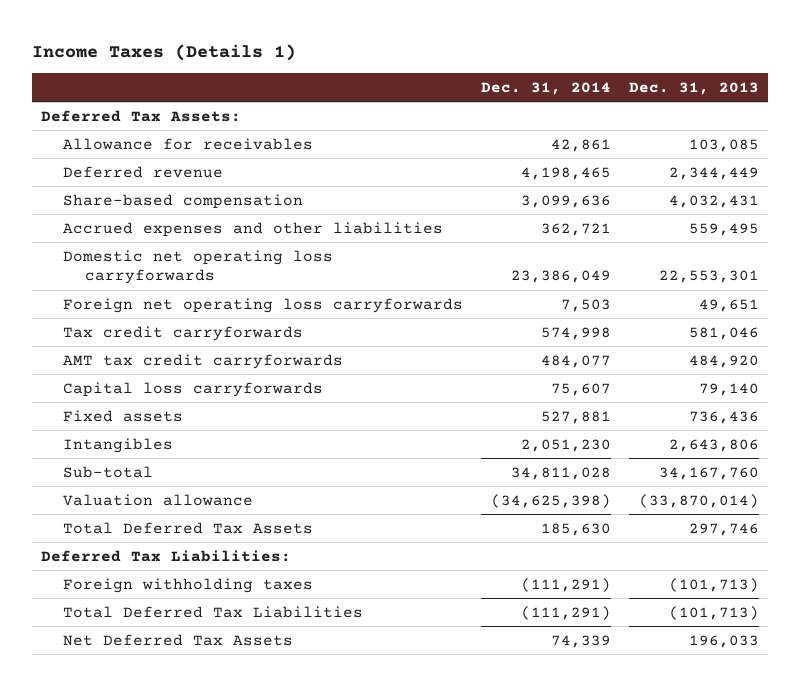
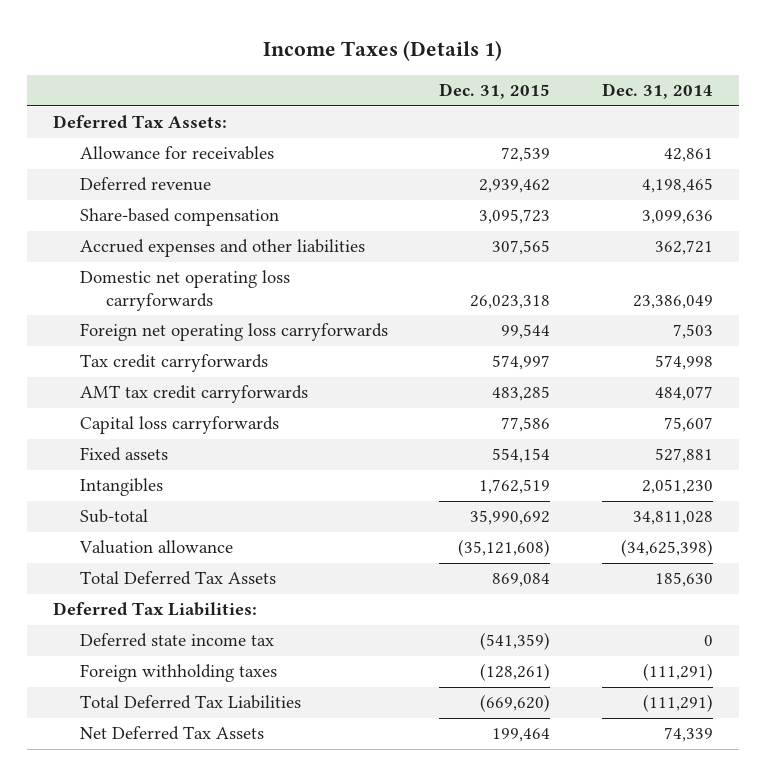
- | Dec. 31, 2014 | Dec. 31, 2013
+ | Dec. 31, 2015 | Dec. 31, 2014
+ Deferred state income tax | (541,359) | 0

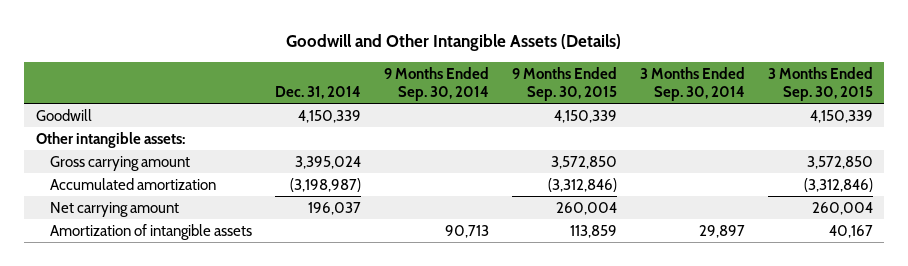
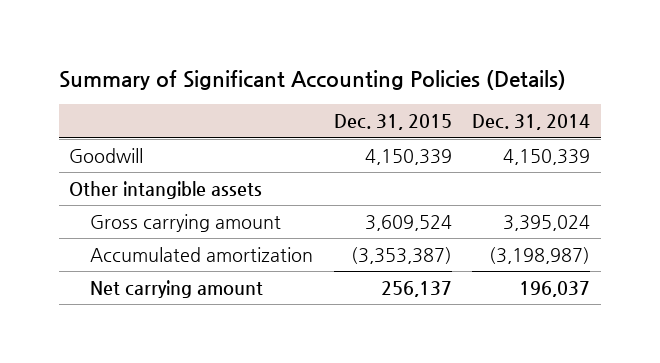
- Goodwill and Other Intangible Assets (Details)
+ Summary of Significant Accounting Policies (Details)
- | Dec. 31, 2014 | 9 Months Ended Sep. 30, 2014 | 9 Months Ended Sep. 30, 2015 | 3 Months Ended Sep. 30, 2014 | 3 Months Ended Sep. 30, 2015
+ | Dec. 31, 2015 | Dec. 31, 2014
- Other intangible assets:
+ Other intangible assets
- Amortization of intangible assets | | 90,713 | 113,859 | 29,897 | 40,167

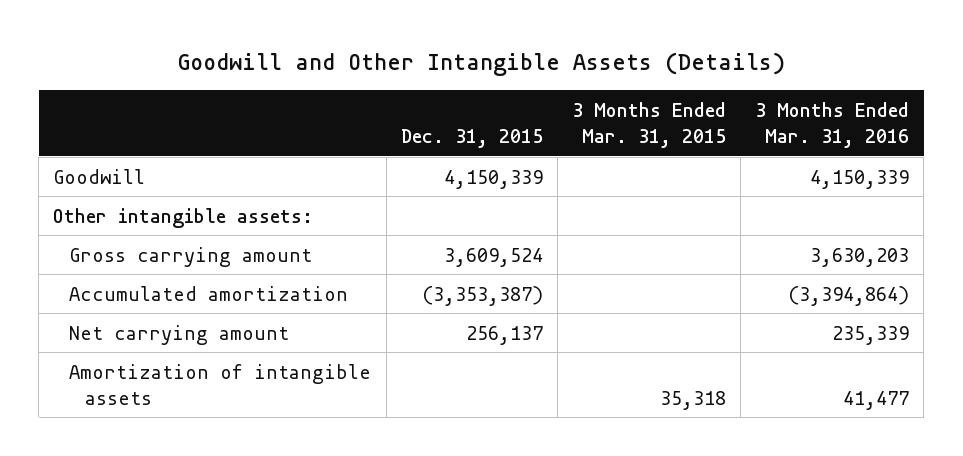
- Summary of Significant Accounting Policies (Details)
+ Goodwill and Other Intangible Assets (Details)
- | Dec. 31, 2015 | Dec. 31, 2014
+ | Dec. 31, 2015 | 3 Months Ended Mar. 31, 2015 | 3 Months Ended Mar. 31, 2016
- Other intangible assets
+ Other intangible assets:
+ Amortization of intangible assets | | 35,318 | 41,477

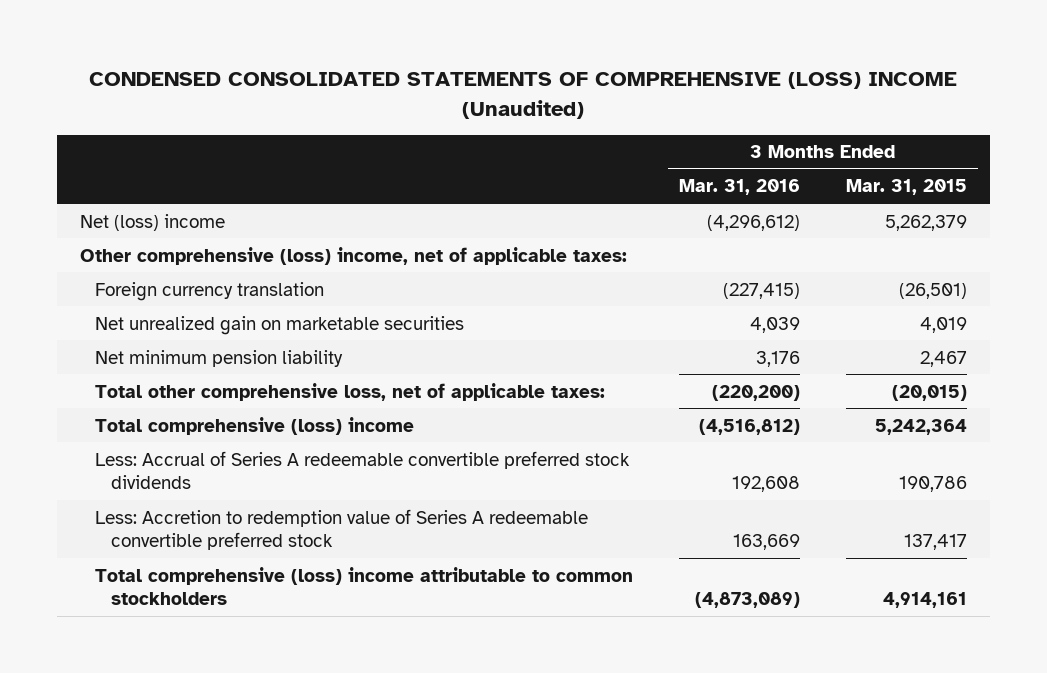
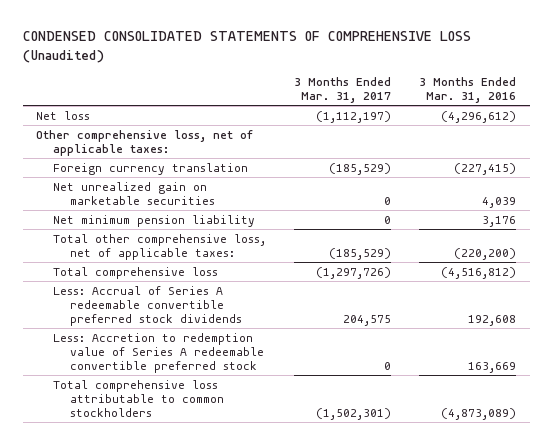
- CONDENSED CONSOLIDATED STATEMENTS OF COMPREHENSIVE (LOSS) INCOME (Unaudited)
+ CONDENSED CONSOLIDATED STATEMENTS OF COMPREHENSIVE LOSS (Unaudited)
- | 3 Months Ended Mar. 31, 2016 | 3 Months Ended Mar. 31, 2015
+ | 3 Months Ended Mar. 31, 2017 | 3 Months Ended Mar. 31, 2016
- Net (loss) income | (4,296,612) | 5,262,379
- Other comprehensive (loss) income, net of applicable taxes:
+ Net loss | (1,112,197) | (4,296,612)
+ Other comprehensive loss, net of applicable taxes:
- Total comprehensive (loss) income | (4,516,812) | 5,242,364
+ Total comprehensive loss | (1,297,726) | (4,516,812)
- Total comprehensive (loss) income attributable to common stockholders | (4,873,089) | 4,914,161
+ Total comprehensive loss attributable to common stockholders | (1,502,301) | (4,873,089)

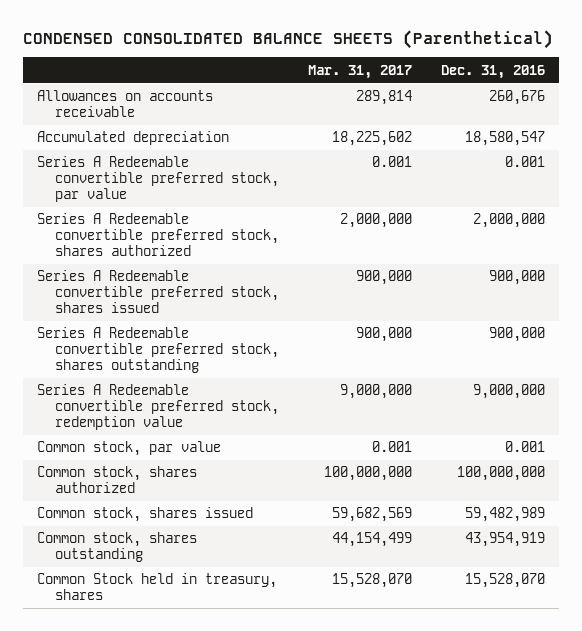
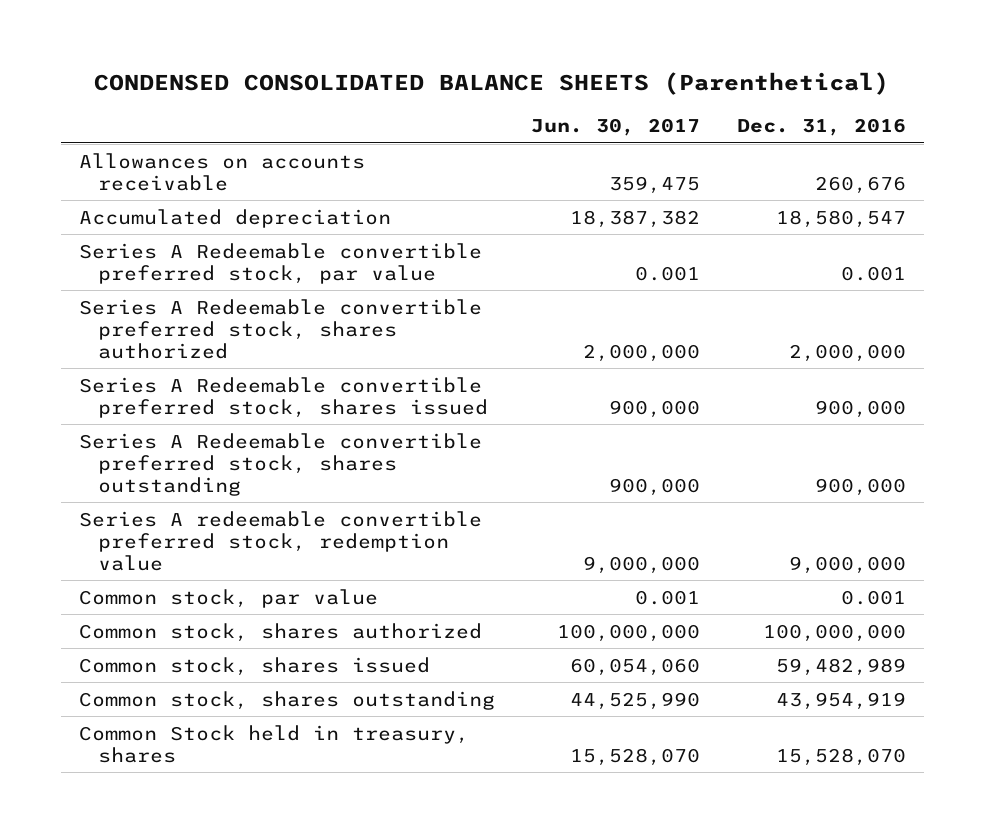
- | Mar. 31, 2017 | Dec. 31, 2016
+ | Jun. 30, 2017 | Dec. 31, 2016
- Series A Redeemable convertible preferred stock, redemption value | 9,000,000 | 9,000,000
+ Series A redeemable convertible preferred stock, redemption value | 9,000,000 | 9,000,000

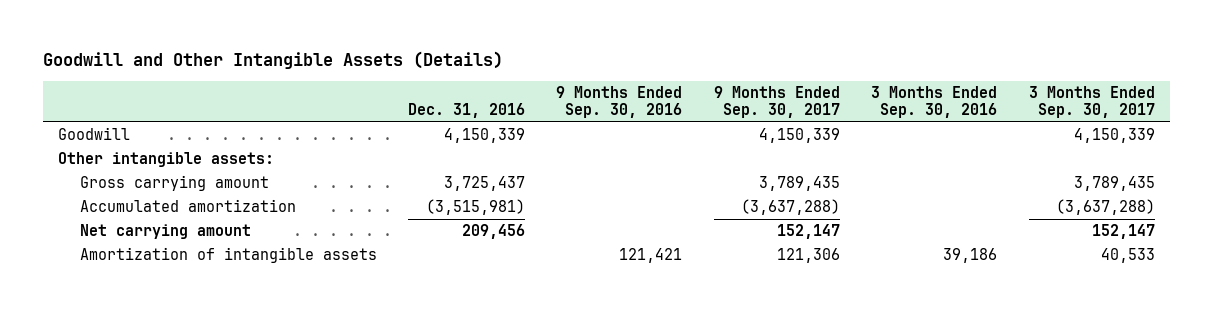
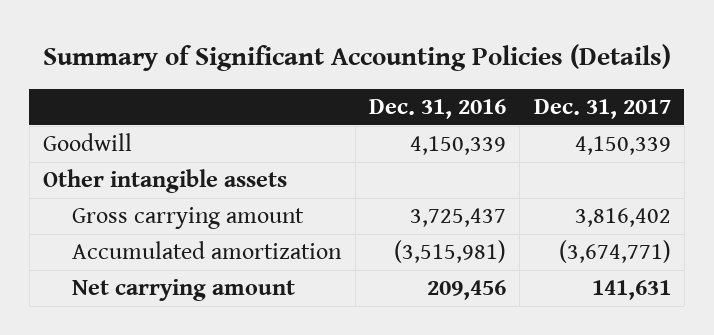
- Goodwill and Other Intangible Assets (Details)
+ Summary of Significant Accounting Policies (Details)
- | Dec. 31, 2016 | 9 Months Ended Sep. 30, 2016 | 9 Months Ended Sep. 30, 2017 | 3 Months Ended Sep. 30, 2016 | 3 Months Ended Sep. 30, 2017
+ | Dec. 31, 2016 | Dec. 31, 2017
- Other intangible assets:
+ Other intangible assets
- Amortization of intangible assets | | 121,421 | 121,306 | 39,186 | 40,533

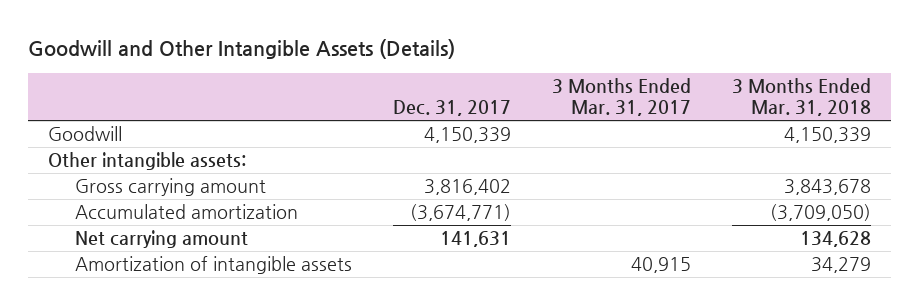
- Summary of Significant Accounting Policies (Details)
+ Goodwill and Other Intangible Assets (Details)
- | Dec. 31, 2016 | Dec. 31, 2017
+ | Dec. 31, 2017 | 3 Months Ended Mar. 31, 2017 | 3 Months Ended Mar. 31, 2018
- Other intangible assets
+ Other intangible assets:
+ Amortization of intangible assets | | 40,915 | 34,279

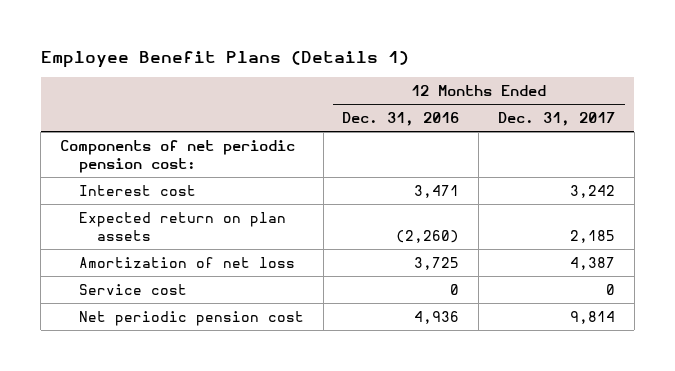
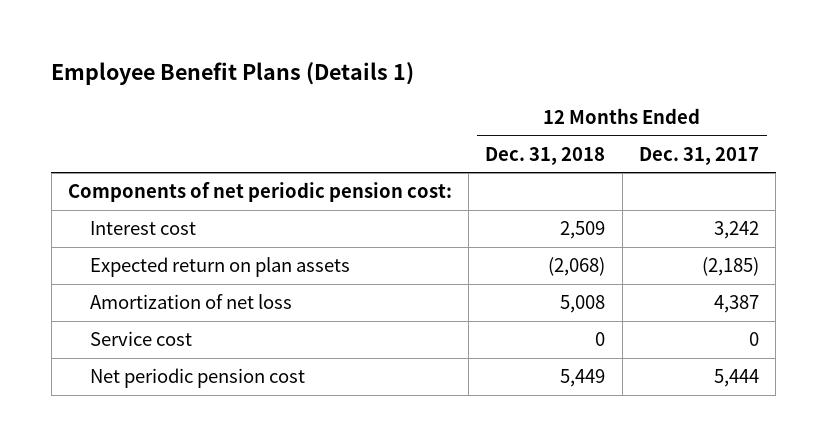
- | 12 Months Ended Dec. 31, 2016 | 12 Months Ended Dec. 31, 2017
+ | 12 Months Ended Dec. 31, 2018 | 12 Months Ended Dec. 31, 2017
- Expected return on plan assets | (2,260) | 2,185
+ Expected return on plan assets | (2,068) | (2,185)
- Net periodic pension cost | 4,936 | 9,814
+ Net periodic pension cost | 5,449 | 5,444

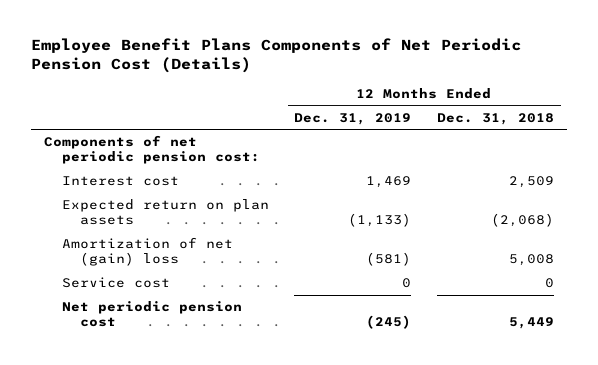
- Employee Benefit Plans (Details 1)
+ Employee Benefit Plans Components of Net Periodic Pension Cost (Details)
- | 12 Months Ended Dec. 31, 2018 | 12 Months Ended Dec. 31, 2017
+ | 12 Months Ended Dec. 31, 2019 | 12 Months Ended Dec. 31, 2018
- Amortization of net loss | 5,008 | 4,387
+ Amortization of net (gain) loss | (581) | 5,008

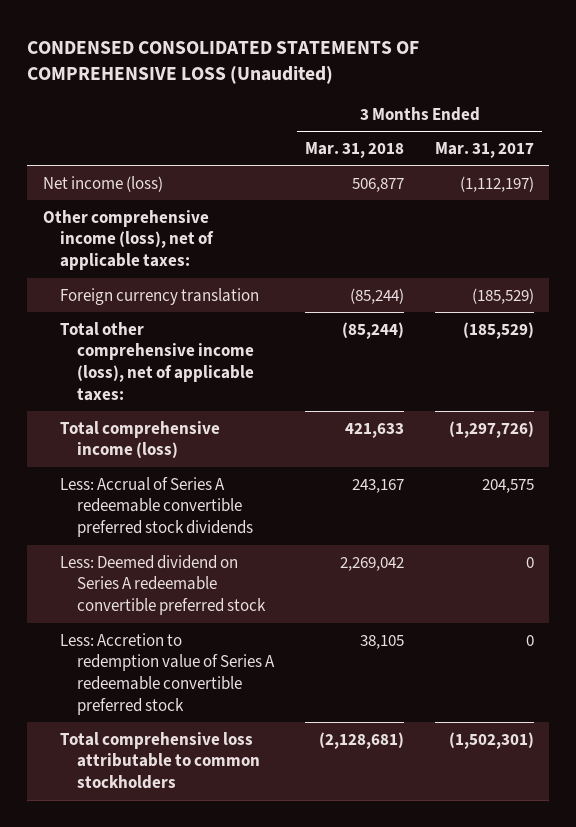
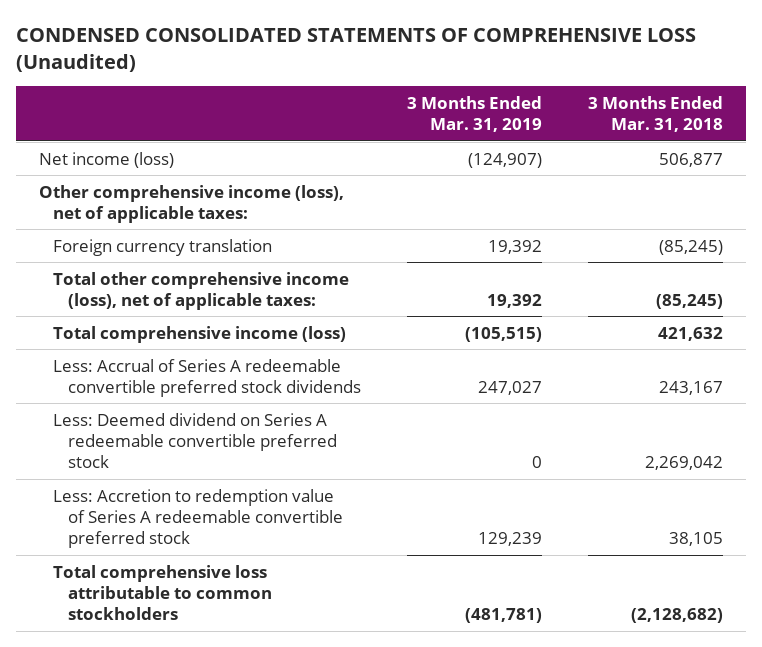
- | 3 Months Ended Mar. 31, 2018 | 3 Months Ended Mar. 31, 2017
+ | 3 Months Ended Mar. 31, 2019 | 3 Months Ended Mar. 31, 2018
- Foreign currency translation | (85,244) | (185,529)
- Total other comprehensive income (loss), net of applicable taxes: | (85,244) | (185,529)
- Total comprehensive income (loss) | 421,633 | (1,297,726)
+ Foreign currency translation | 19,392 | (85,245)
+ Total other comprehensive income (loss), net of applicable taxes: | 19,392 | (85,245)
+ Total comprehensive income (loss) | (105,515) | 421,632
- Total comprehensive loss attributable to common stockholders | (2,128,681) | (1,502,301)
+ Total comprehensive loss attributable to common stockholders | (481,781) | (2,128,682)

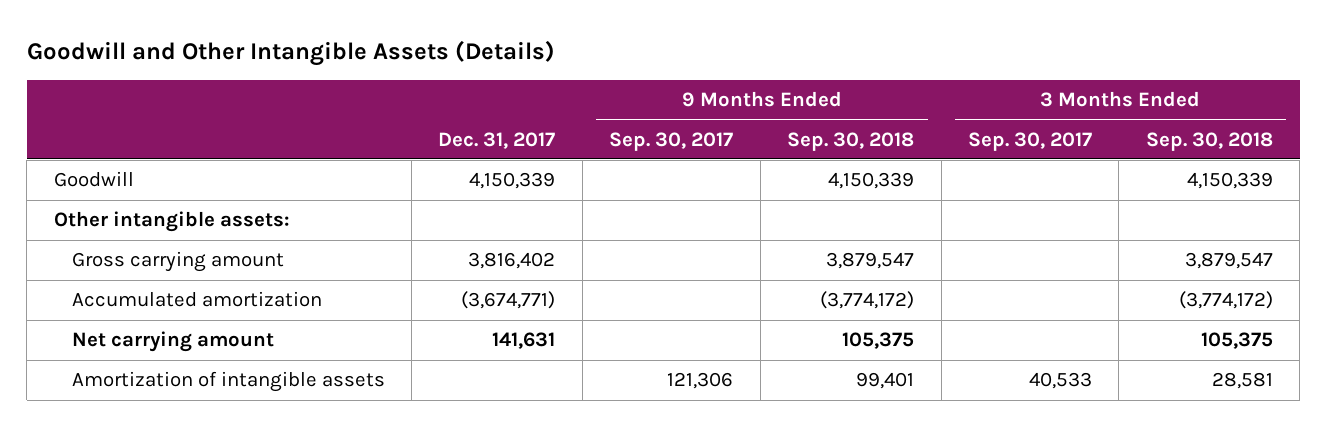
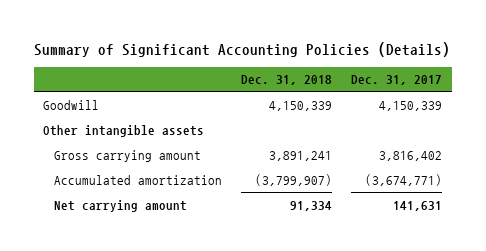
- Goodwill and Other Intangible Assets (Details)
+ Summary of Significant Accounting Policies (Details)
- | Dec. 31, 2017 | 9 Months Ended Sep. 30, 2017 | 9 Months Ended Sep. 30, 2018 | 3 Months Ended Sep. 30, 2017 | 3 Months Ended Sep. 30, 2018
+ | Dec. 31, 2018 | Dec. 31, 2017
- Other intangible assets:
+ Other intangible assets
- Amortization of intangible assets | | 121,306 | 99,401 | 40,533 | 28,581

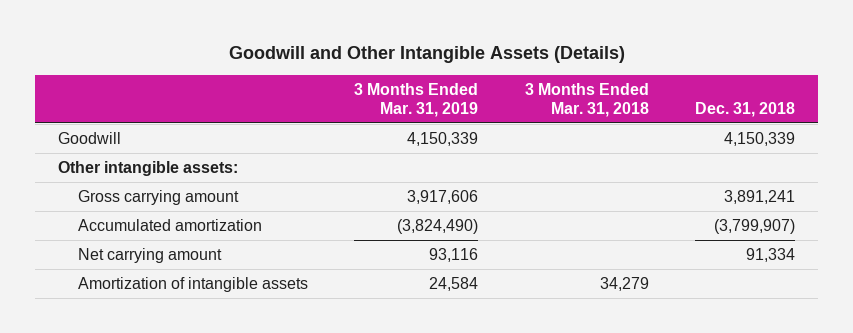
- Summary of Significant Accounting Policies (Details)
+ Goodwill and Other Intangible Assets (Details)
- | Dec. 31, 2018 | Dec. 31, 2017
+ | 3 Months Ended Mar. 31, 2019 | 3 Months Ended Mar. 31, 2018 | Dec. 31, 2018
- Other intangible assets
+ Other intangible assets:
+ Amortization of intangible assets | 24,584 | 34,279 |

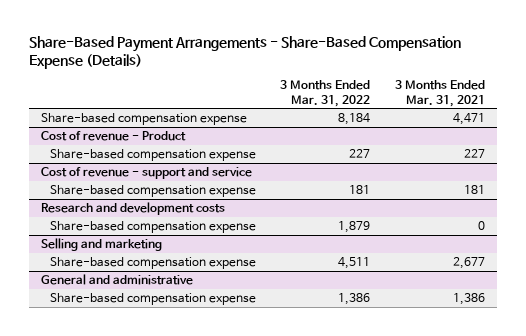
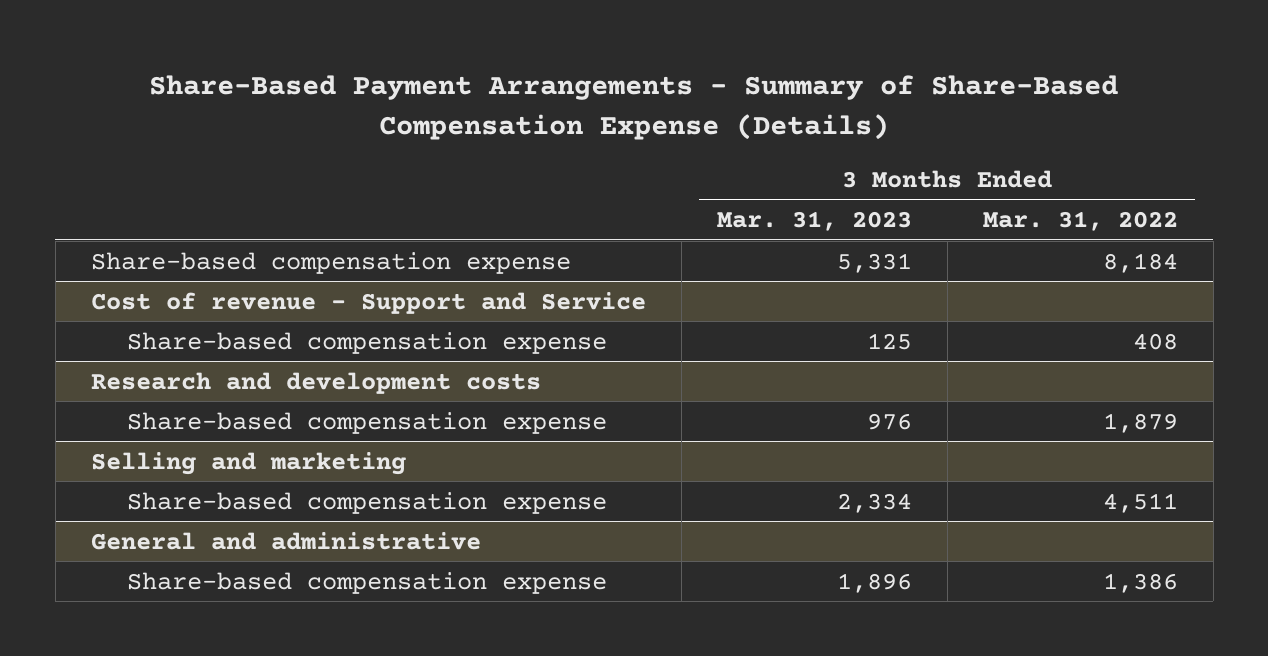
- Share-Based Payment Arrangements - Share-Based Compensation Expense (Details)
+ Share-Based Payment Arrangements - Summary of Share-Based Compensation Expense (Details)
- | 3 Months Ended Mar. 31, 2022 | 3 Months Ended Mar. 31, 2021
+ | 3 Months Ended Mar. 31, 2023 | 3 Months Ended Mar. 31, 2022
- Cost of revenue - Product
- Share-based compensation expense | 227 | 227
- Cost of revenue - support and service
- Share-based compensation expense | 181 | 181
+ Cost of revenue - Support and Service
+ Share-based compensation expense | 125 | 408

